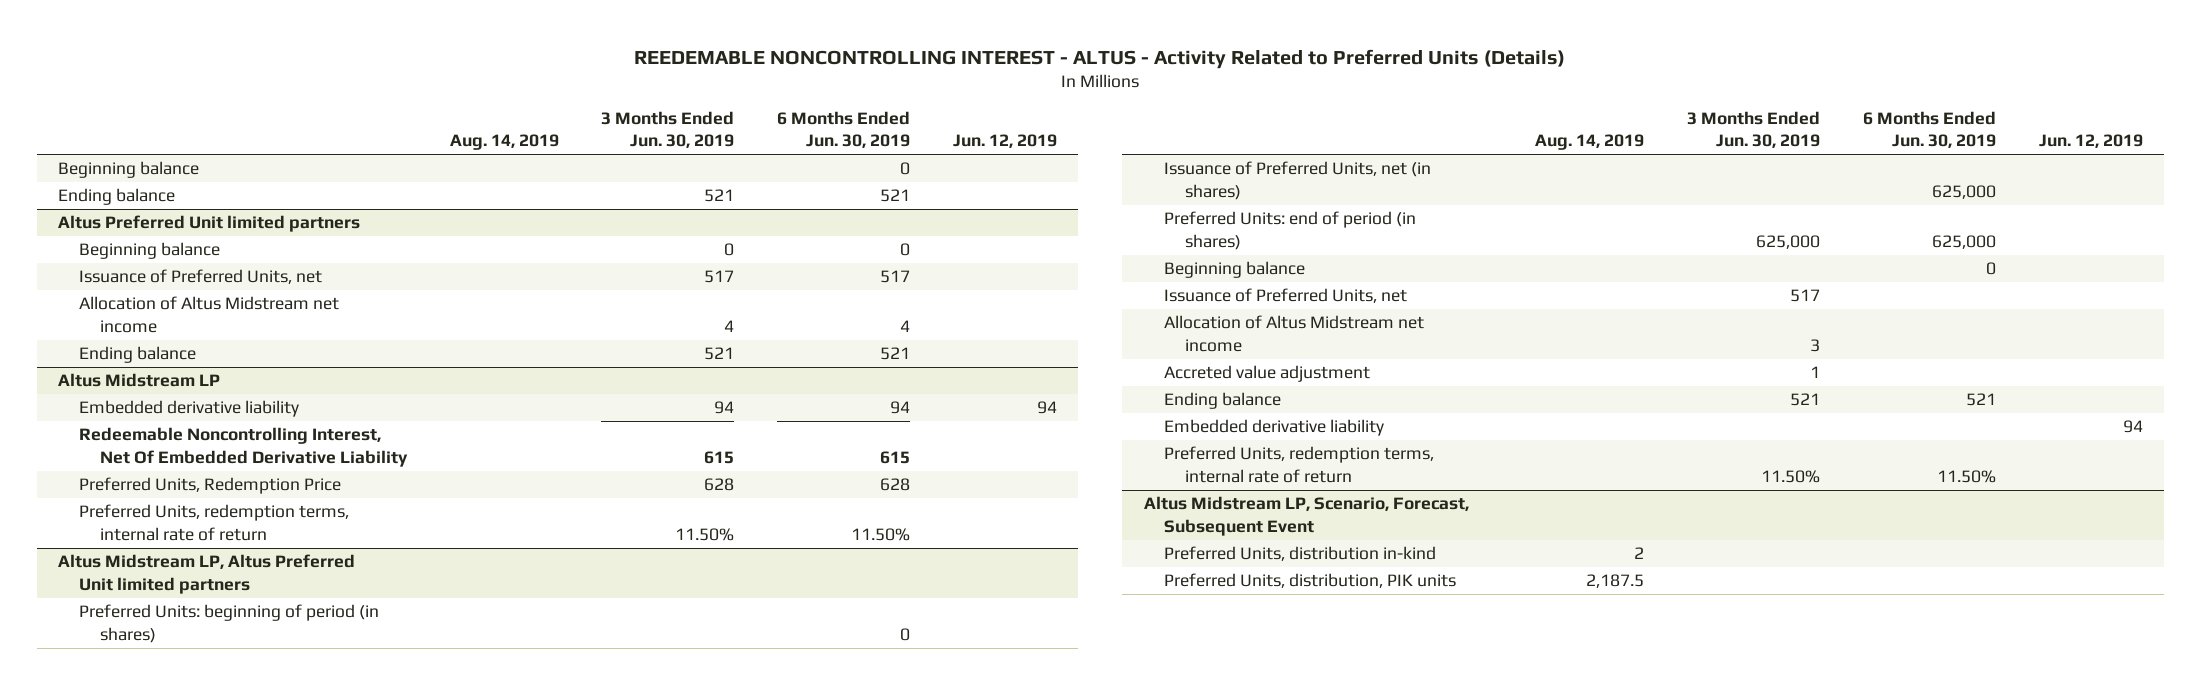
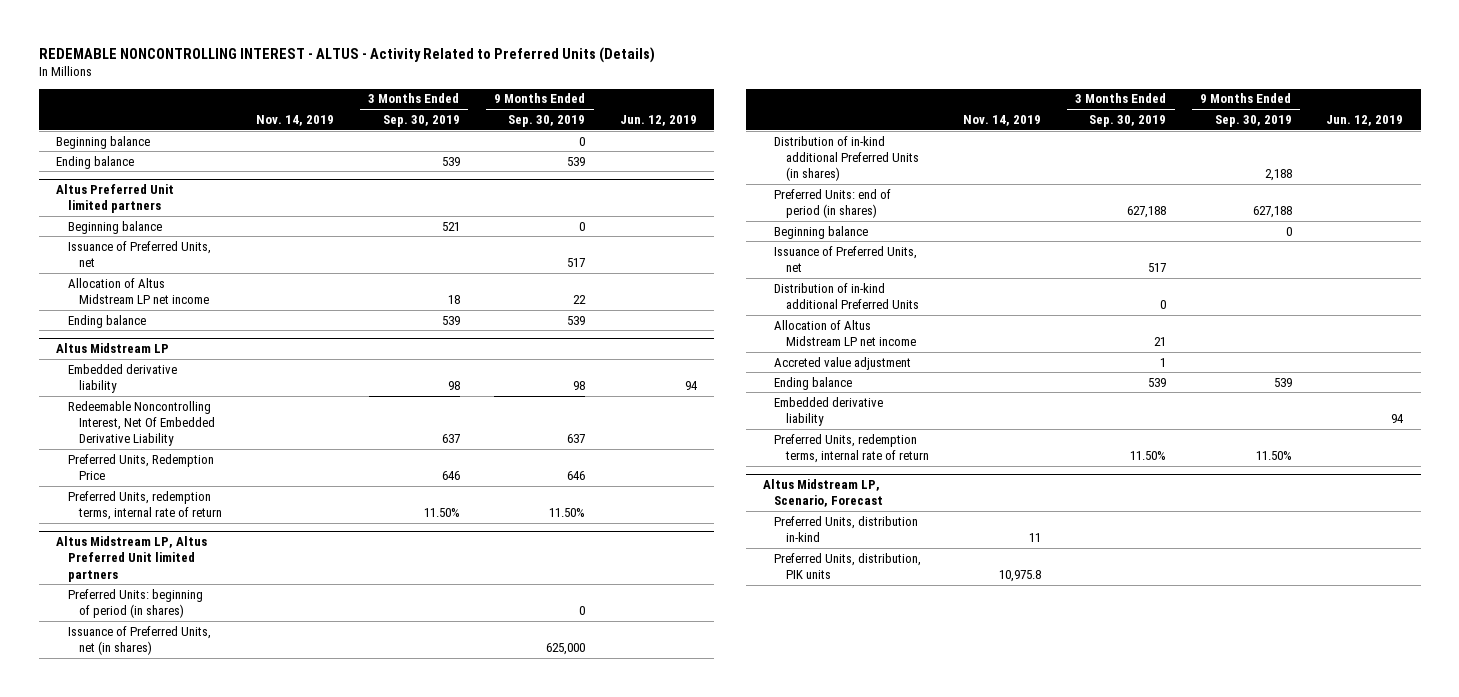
- REEDEMABLE NONCONTROLLING INTEREST - ALTUS - Activity Related to Preferred Units (Details)
+ REDEMABLE NONCONTROLLING INTEREST - ALTUS - Activity Related to Preferred Units (Details)
- | Aug. 14, 2019 | 3 Months Ended Jun. 30, 2019 | 6 Months Ended Jun. 30, 2019 | Jun. 12, 2019
+ | Nov. 14, 2019 | 3 Months Ended Sep. 30, 2019 | 9 Months Ended Sep. 30, 2019 | Jun. 12, 2019
@ Altus Preferred Unit limited partners
- Allocation of Altus Midstream net income | | 4 | 4 |
+ Allocation of Altus Midstream LP net income | | 18 | 22 |
@ Altus Midstream LP, Altus Preferred Unit limited partners
+ Distribution of in-kind additional Preferred Units (in shares) | | | 2,188 |
- Allocation of Altus Midstream net income | | 3 | |
+ Distribution of in-kind additional Preferred Units | | 0 | |
+ Allocation of Altus Midstream LP net income | | 21 | |
- Altus Midstream LP, Scenario, Forecast, Subsequent Event
+ Altus Midstream LP, Scenario, Forecast

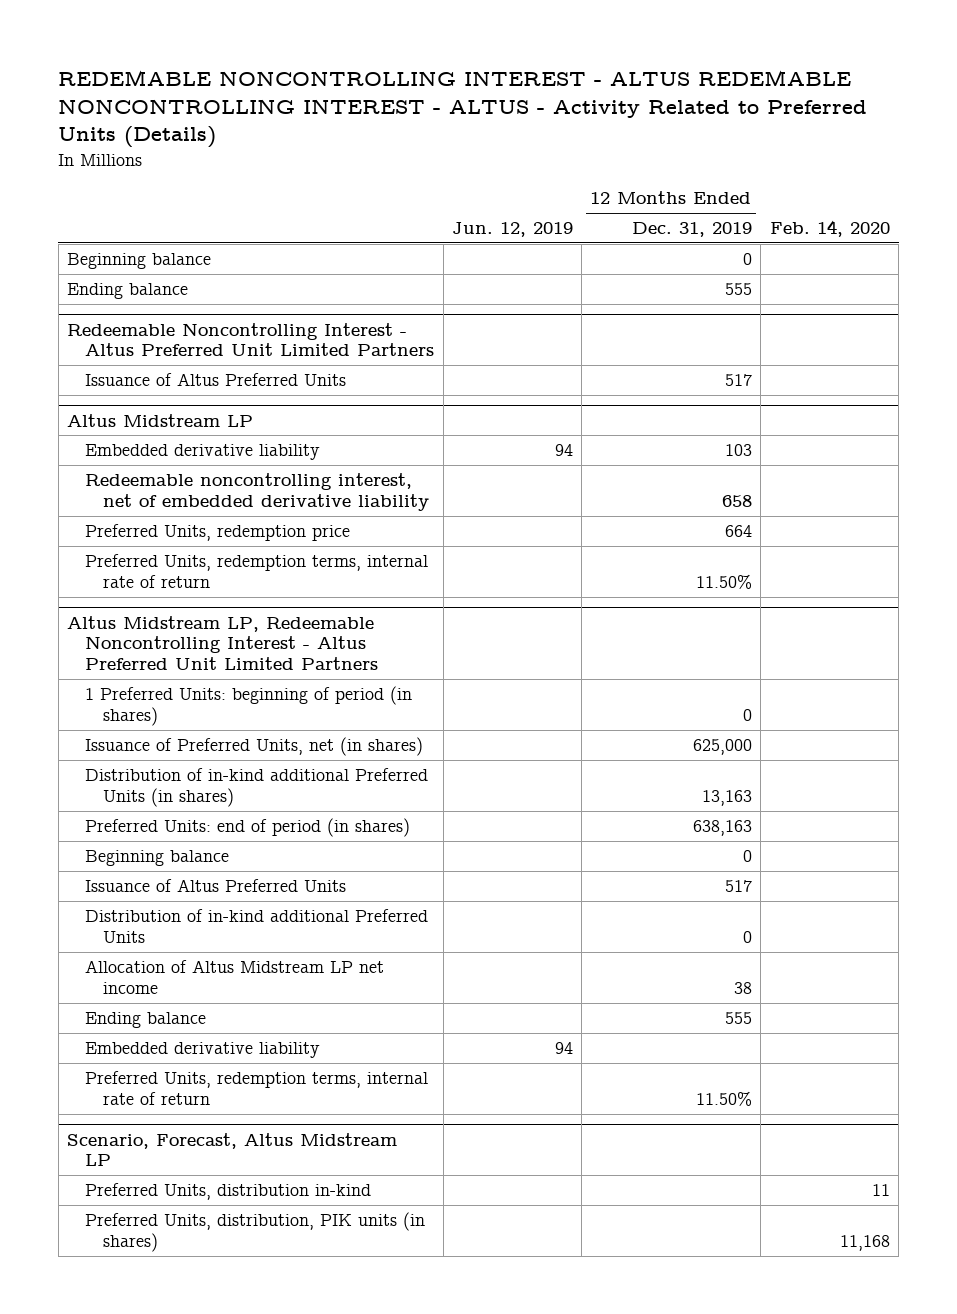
- REDEMABLE NONCONTROLLING INTEREST - ALTUS - Activity Related to Preferred Units (Details)
+ REDEMABLE NONCONTROLLING INTEREST - ALTUS REDEMABLE NONCONTROLLING INTEREST - ALTUS - Activity Related to Preferred Units (Details)
- | Nov. 14, 2019 | 3 Months Ended Sep. 30, 2019 | 9 Months Ended Sep. 30, 2019 | Jun. 12, 2019
+ | Jun. 12, 2019 | 12 Months Ended Dec. 31, 2019 | Feb. 14, 2020
- Altus Preferred Unit limited partners
- Beginning balance | | 521 | 0 |
- Issuance of Preferred Units, net | | | 517 |
- Allocation of Altus Midstream LP net income | | 18 | 22 |
- Ending balance | | 539 | 539 |
+ Redeemable Noncontrolling Interest - Altus Preferred Unit Limited Partners
+ Issuance of Altus Preferred Units | | 517 |
@ Altus Midstream LP
- Redeemable Noncontrolling Interest, Net Of Embedded Derivative Liability | | 637 | 637 |
- Preferred Units, Redemption Price | | 646 | 646 |
+ Redeemable noncontrolling interest, net of embedded derivative liability | | 658 |
+ Preferred Units, redemption price | | 664 |
- Altus Midstream LP, Altus Preferred Unit limited partners
- Preferred Units: beginning of period (in shares) | | | 0 |
+ Altus Midstream LP, Redeemable Noncontrolling Interest - Altus Preferred Unit Limited Partners
+ 1 Preferred Units: beginning of period (in shares) | | 0 |
- Issuance of Preferred Units, net | | 517 | |
+ Issuance of Altus Preferred Units | | 517 |
- Accreted value adjustment | | 1 | |
- Altus Midstream LP, Scenario, Forecast
+ Scenario, Forecast, Altus Midstream LP
- Preferred Units, distribution, PIK units | 10,975.8 | | |
+ Preferred Units, distribution, PIK units (in shares) | | | 11,168

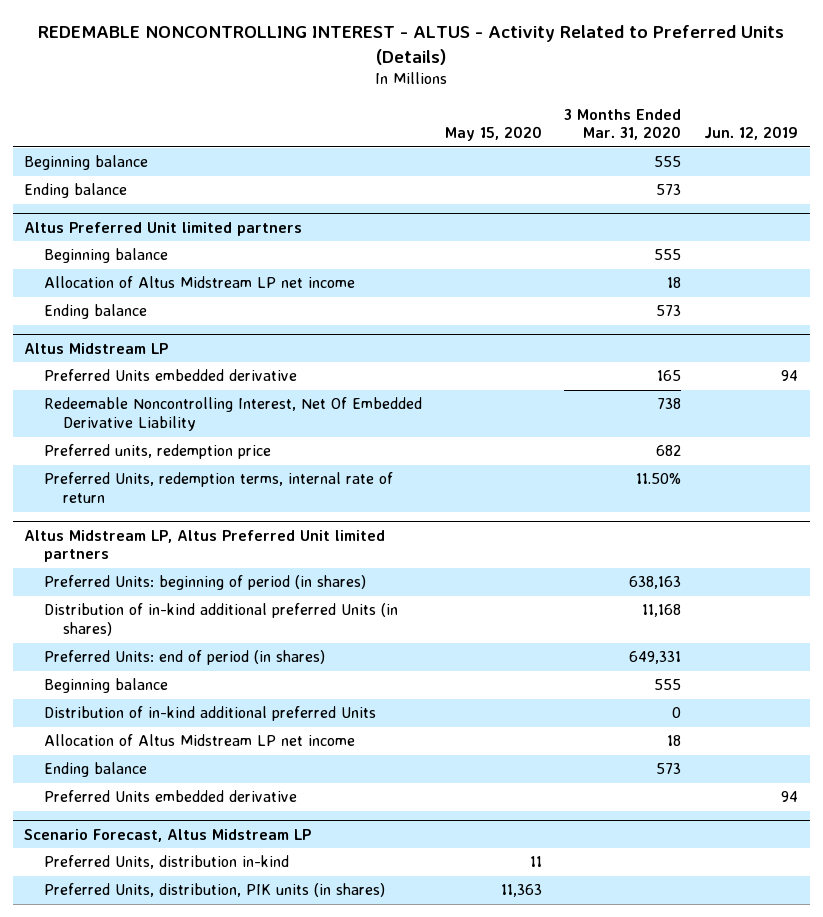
- REDEMABLE NONCONTROLLING INTEREST - ALTUS REDEMABLE NONCONTROLLING INTEREST - ALTUS - Activity Related to Preferred Units (Details)
+ REDEMABLE NONCONTROLLING INTEREST - ALTUS - Activity Related to Preferred Units (Details)
- | Jun. 12, 2019 | 12 Months Ended Dec. 31, 2019 | Feb. 14, 2020
+ | May 15, 2020 | 3 Months Ended Mar. 31, 2020 | Jun. 12, 2019
- Redeemable Noncontrolling Interest - Altus Preferred Unit Limited Partners
- Issuance of Altus Preferred Units | | 517 |
+ Altus Preferred Unit limited partners
+ Beginning balance | | 555 |
+ Allocation of Altus Midstream LP net income | | 18 |
+ Ending balance | | 573 |
@ Altus Midstream LP
- Embedded derivative liability | 94 | 103 |
- Redeemable noncontrolling interest, net of embedded derivative liability | | 658 |
- Preferred Units, redemption price | | 664 |
+ Preferred Units embedded derivative | | 165 | 94
+ Redeemable Noncontrolling Interest, Net Of Embedded Derivative Liability | | 738 |
+ Preferred units, redemption price | | 682 |
- Altus Midstream LP, Redeemable Noncontrolling Interest - Altus Preferred Unit Limited Partners
- 1 Preferred Units: beginning of period (in shares) | | 0 |
- Issuance of Preferred Units, net (in shares) | | 625,000 |
- Distribution of in-kind additional Preferred Units (in shares) | | 13,163 |
+ Altus Midstream LP, Altus Preferred Unit limited partners
+ Preferred Units: beginning of period (in shares) | | 638,163 |
+ Distribution of in-kind additional preferred Units (in shares) | | 11,168 |
- Issuance of Altus Preferred Units | | 517 |
- Distribution of in-kind additional Preferred Units | | 0 |
+ Distribution of in-kind additional preferred Units | | 0 |
- Embedded derivative liability | 94 | |
- Preferred Units, redemption terms, internal rate of return | | 11.50% |
- Scenario, Forecast, Altus Midstream LP
+ Preferred Units embedded derivative | | | 94
+ Scenario Forecast, Altus Midstream LP

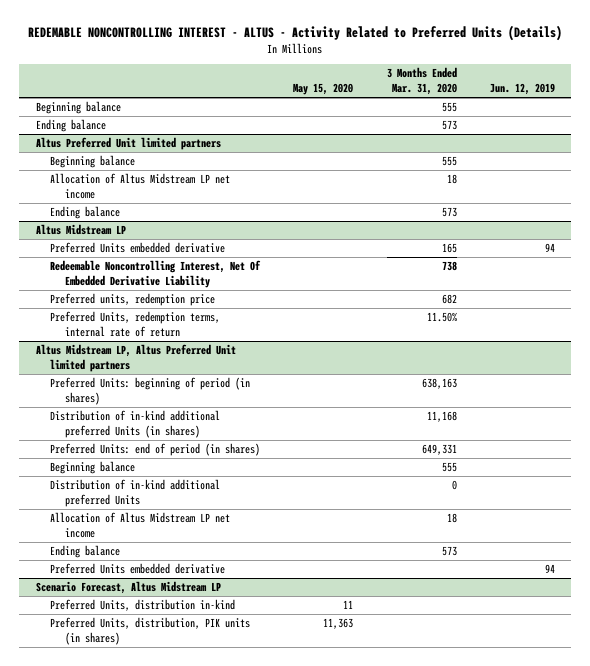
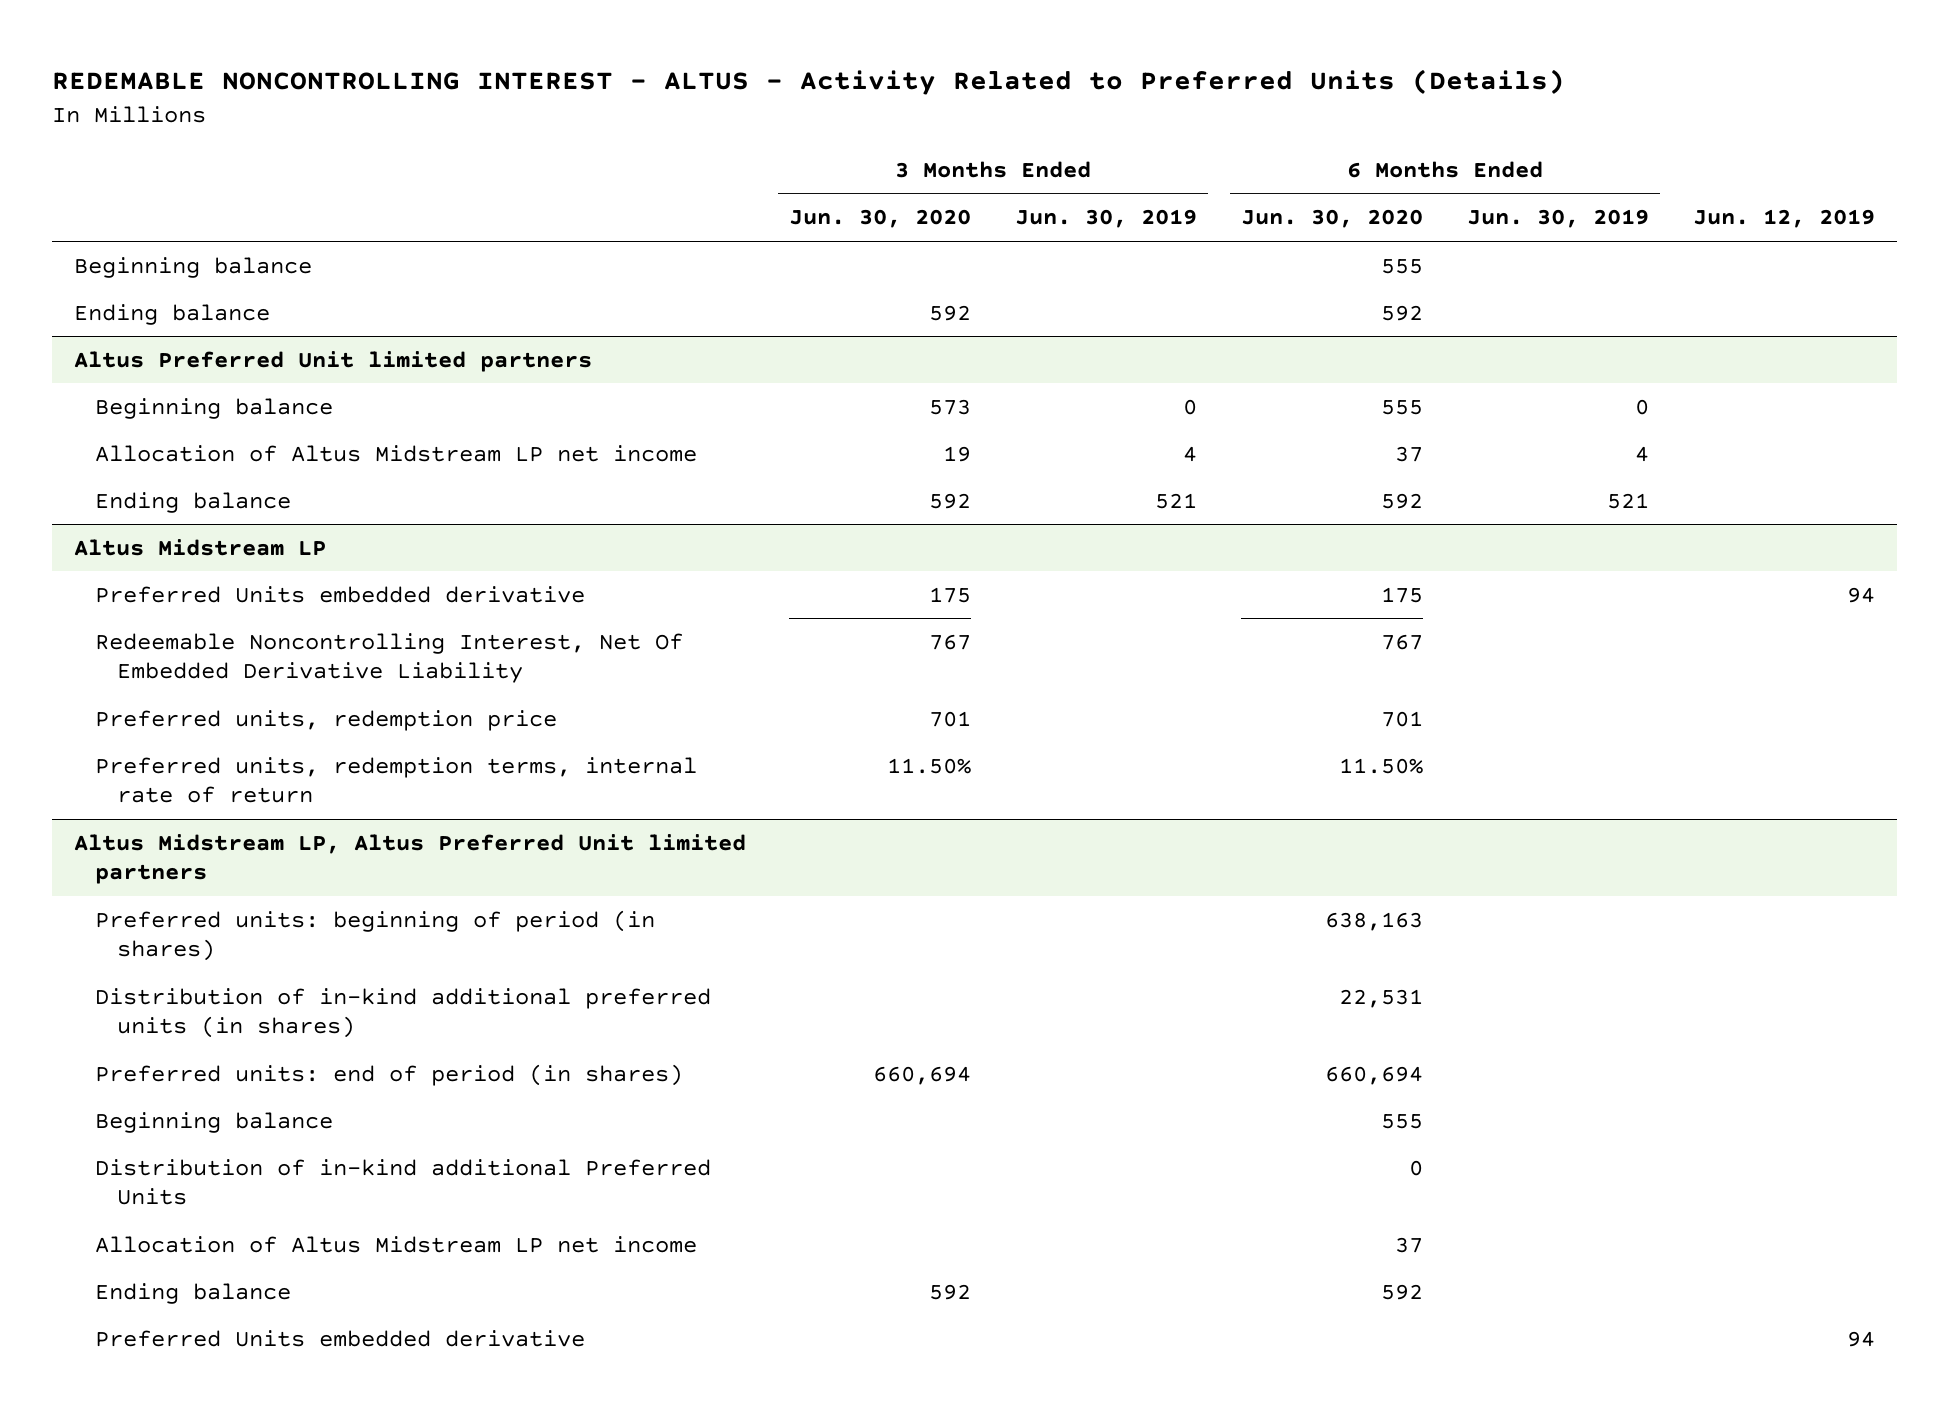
- | May 15, 2020 | 3 Months Ended Mar. 31, 2020 | Jun. 12, 2019
+ | 3 Months Ended Jun. 30, 2020 | 3 Months Ended Jun. 30, 2019 | 6 Months Ended Jun. 30, 2020 | 6 Months Ended Jun. 30, 2019 | Jun. 12, 2019
@ Altus Midstream LP
- Preferred Units, redemption terms, internal rate of return | | 11.50% |
+ Preferred units, redemption terms, internal rate of return | 11.50% | | 11.50% | |
@ Altus Midstream LP, Altus Preferred Unit limited partners
- Preferred Units: beginning of period (in shares) | | 638,163 |
- Distribution of in-kind additional preferred Units (in shares) | | 11,168 |
- Preferred Units: end of period (in shares) | | 649,331 |
+ Preferred units: beginning of period (in shares) | | | 638,163 | |
+ Distribution of in-kind additional preferred units (in shares) | | | 22,531 | |
+ Preferred units: end of period (in shares) | 660,694 | | 660,694 | |
- Distribution of in-kind additional preferred Units | | 0 |
+ Distribution of in-kind additional Preferred Units | | | 0 | |
- Scenario Forecast, Altus Midstream LP
- Preferred Units, distribution in-kind | 11 | |
- Preferred Units, distribution, PIK units (in shares) | 11,363 | |

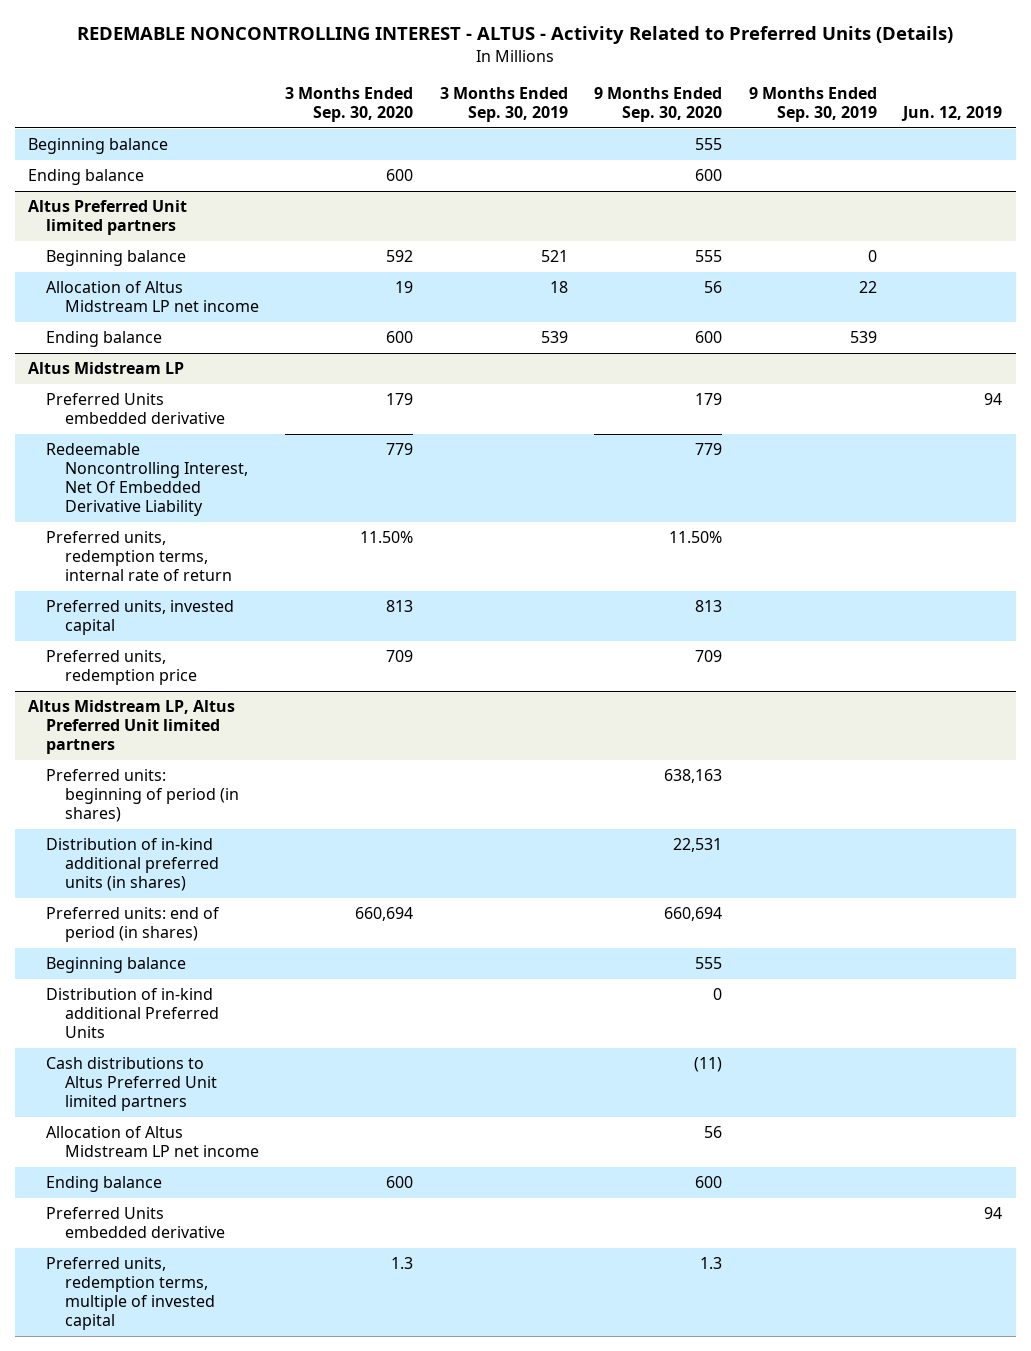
- | 3 Months Ended Jun. 30, 2020 | 3 Months Ended Jun. 30, 2019 | 6 Months Ended Jun. 30, 2020 | 6 Months Ended Jun. 30, 2019 | Jun. 12, 2019
+ | 3 Months Ended Sep. 30, 2020 | 3 Months Ended Sep. 30, 2019 | 9 Months Ended Sep. 30, 2020 | 9 Months Ended Sep. 30, 2019 | Jun. 12, 2019
@ Altus Midstream LP
+ Preferred units, invested capital | 813 | | 813 | |
moved down: Preferred units, redemption price | 709 | | 709 | |
@ Altus Midstream LP, Altus Preferred Unit limited partners
+ Cash distributions to Altus Preferred Unit limited partners | | | (11) | |
+ Preferred units, redemption terms, multiple of invested capital | 1.3 | | 1.3 | |

